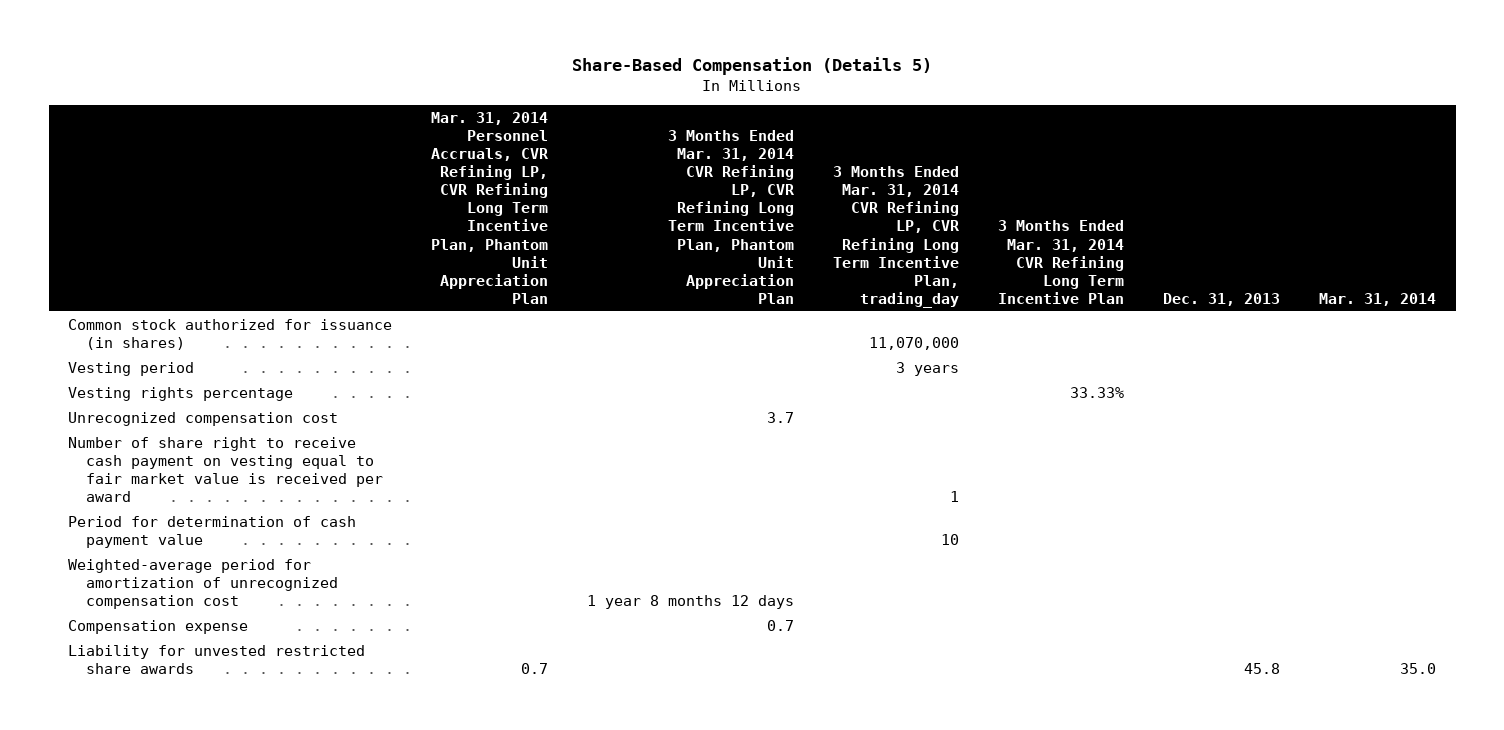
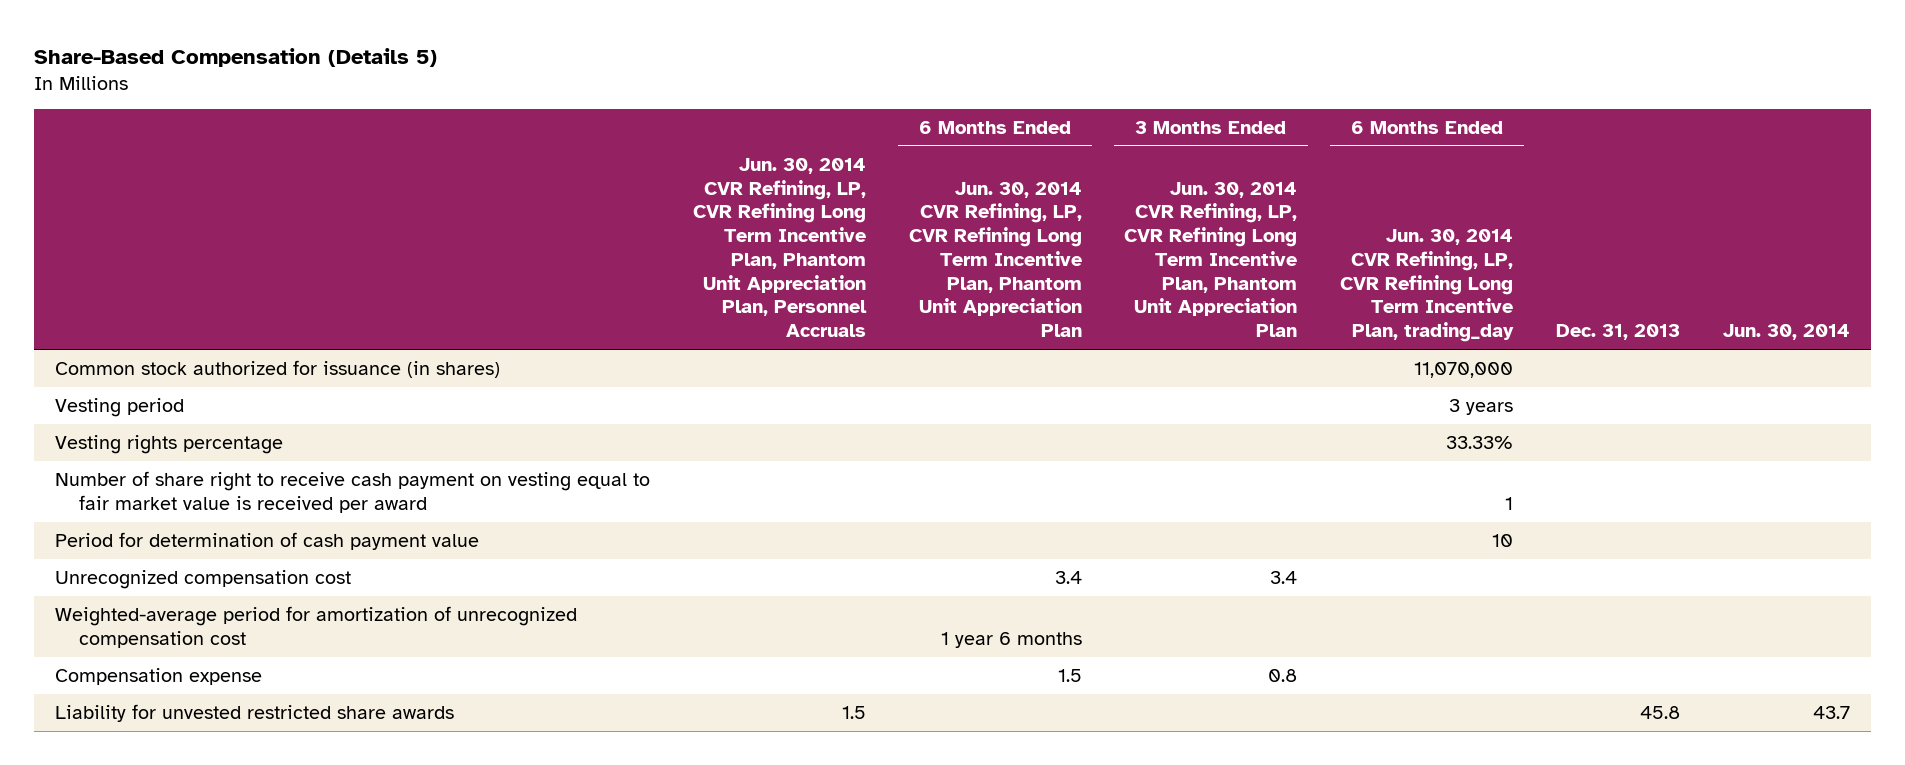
- | Mar. 31, 2014 Personnel Accruals, CVR Refining LP, CVR Refining Long Term Incentive Plan, Phantom Unit Appreciation Plan | 3 Months Ended Mar. 31, 2014 CVR Refining LP, CVR Refining Long Term Incentive Plan, Phantom Unit Appreciation Plan | 3 Months Ended Mar. 31, 2014 CVR Refining LP, CVR Refining Long Term Incentive Plan, trading_day | 3 Months Ended Mar. 31, 2014 CVR Refining Long Term Incentive Plan | Dec. 31, 2013 | Mar. 31, 2014
+ | Jun. 30, 2014 CVR Refining, LP, CVR Refining Long Term Incentive Plan, Phantom Unit Appreciation Plan, Personnel Accruals | 6 Months Ended Jun. 30, 2014 CVR Refining, LP, CVR Refining Long Term Incentive Plan, Phantom Unit Appreciation Plan | 3 Months Ended Jun. 30, 2014 CVR Refining, LP, CVR Refining Long Term Incentive Plan, Phantom Unit Appreciation Plan | 6 Months Ended Jun. 30, 2014 CVR Refining, LP, CVR Refining Long Term Incentive Plan, trading_day | Dec. 31, 2013 | Jun. 30, 2014
moved down: Unrecognized compensation cost | | 3.4 | 3.4 | | |

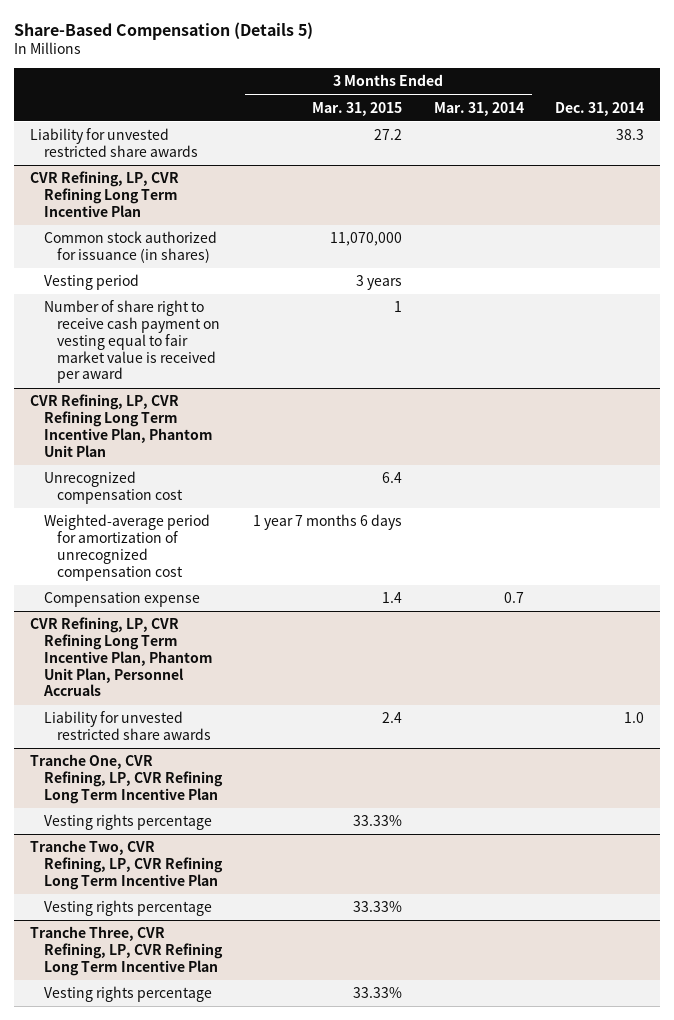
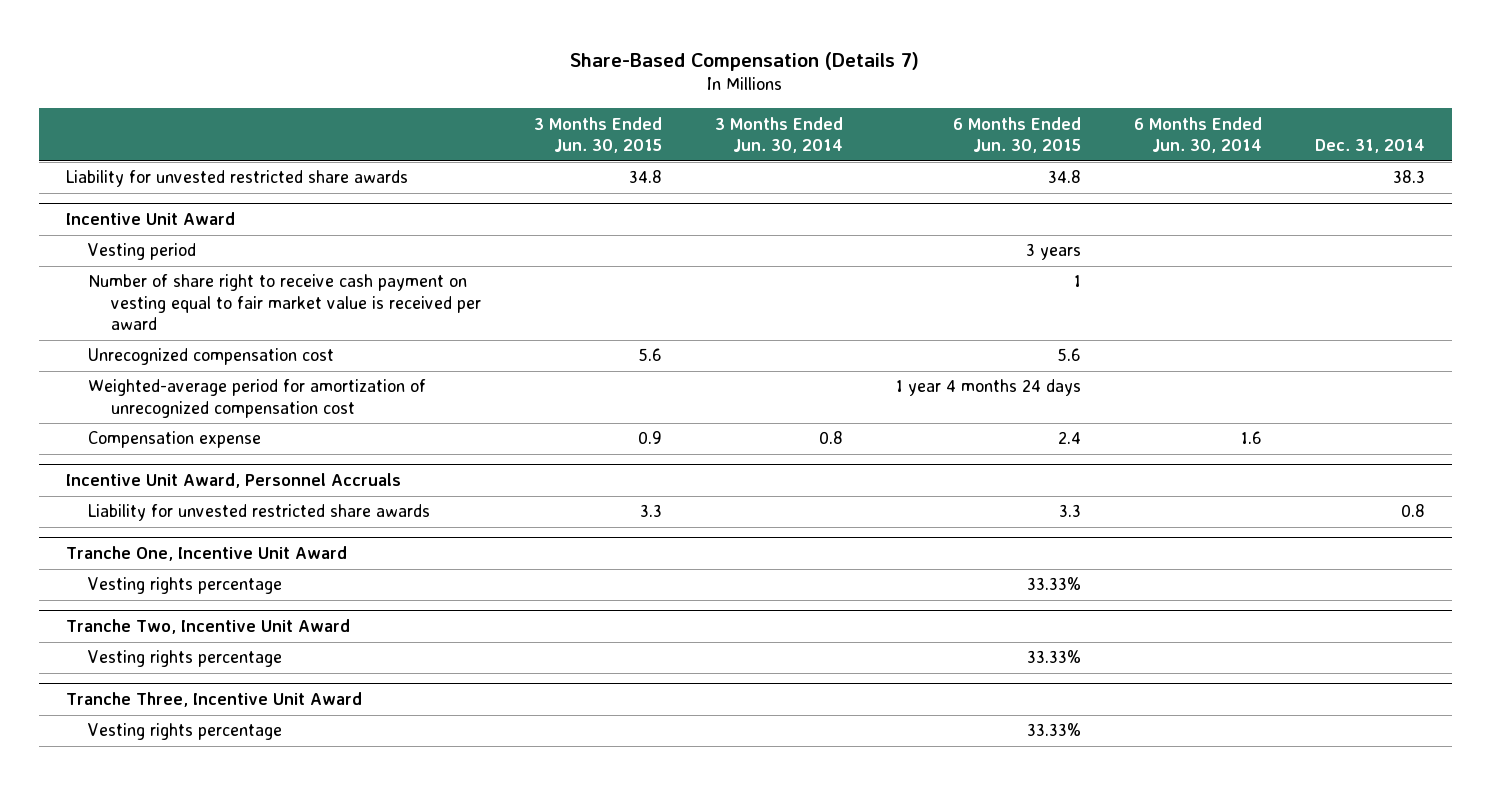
- Share-Based Compensation (Details 5)
+ Share-Based Compensation (Details 7)
- | 3 Months Ended Mar. 31, 2015 | 3 Months Ended Mar. 31, 2014 | Dec. 31, 2014
+ | 3 Months Ended Jun. 30, 2015 | 3 Months Ended Jun. 30, 2014 | 6 Months Ended Jun. 30, 2015 | 6 Months Ended Jun. 30, 2014 | Dec. 31, 2014
- CVR Refining, LP, CVR Refining Long Term Incentive Plan
- Common stock authorized for issuance (in shares) | 11,070,000 | |
- Vesting period | 3 years | |
- Number of share right to receive cash payment on vesting equal to fair market value is received per award | 1 | |
- CVR Refining, LP, CVR Refining Long Term Incentive Plan, Phantom Unit Plan
- Unrecognized compensation cost | 6.4 | |
- Weighted-average period for amortization of unrecognized compensation cost | 1 year 7 months 6 days | |
- Compensation expense | 1.4 | 0.7 |
- CVR Refining, LP, CVR Refining Long Term Incentive Plan, Phantom Unit Plan, Personnel Accruals
- Liability for unvested restricted share awards | 2.4 | | 1.0
- Tranche One, CVR Refining, LP, CVR Refining Long Term Incentive Plan
- Vesting rights percentage | 33.33% | |
- Tranche Two, CVR Refining, LP, CVR Refining Long Term Incentive Plan
- Vesting rights percentage | 33.33% | |
- Tranche Three, CVR Refining, LP, CVR Refining Long Term Incentive Plan
- Vesting rights percentage | 33.33% | |
+ Incentive Unit Award
+ Vesting period | | | 3 years | |
+ Number of share right to receive cash payment on vesting equal to fair market value is received per award | | | 1 | |
+ Unrecognized compensation cost | 5.6 | | 5.6 | |
+ Weighted-average period for amortization of unrecognized compensation cost | | | 1 year 4 months 24 days | |
+ Compensation expense | 0.9 | 0.8 | 2.4 | 1.6 |
+ Incentive Unit Award, Personnel Accruals
+ Liability for unvested restricted share awards | 3.3 | | 3.3 | | 0.8
+ Tranche One, Incentive Unit Award
+ Vesting rights percentage | | | 33.33% | |
+ Tranche Two, Incentive Unit Award
+ Vesting rights percentage | | | 33.33% | |
+ Tranche Three, Incentive Unit Award
+ Vesting rights percentage | | | 33.33% | |

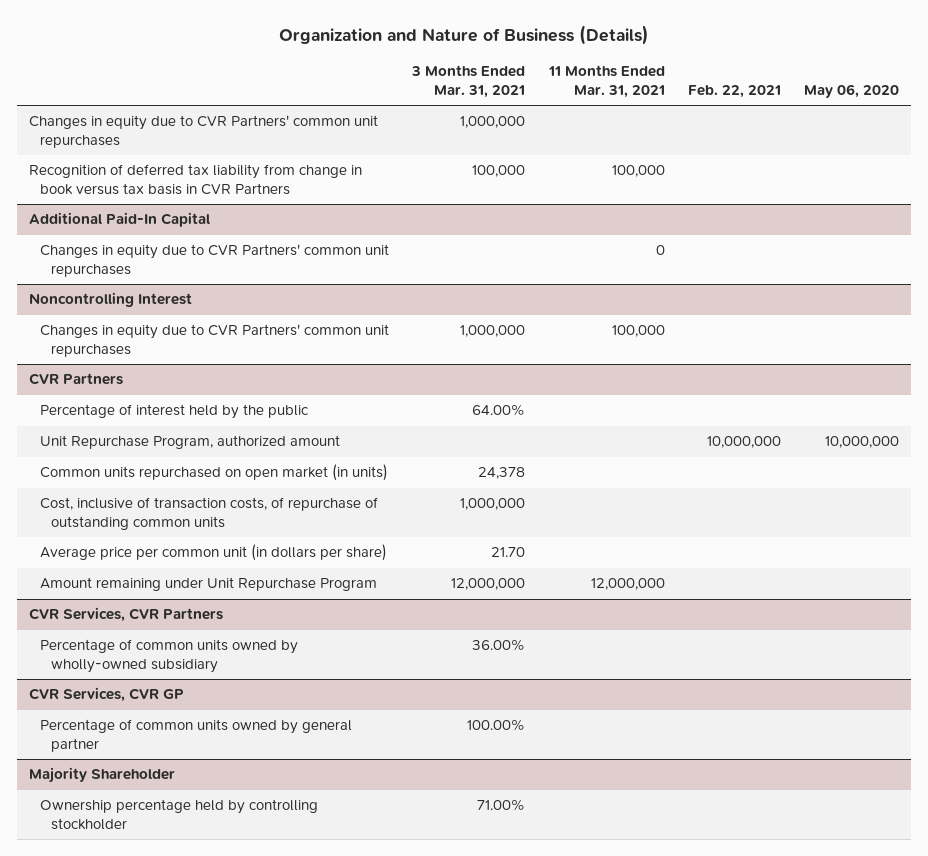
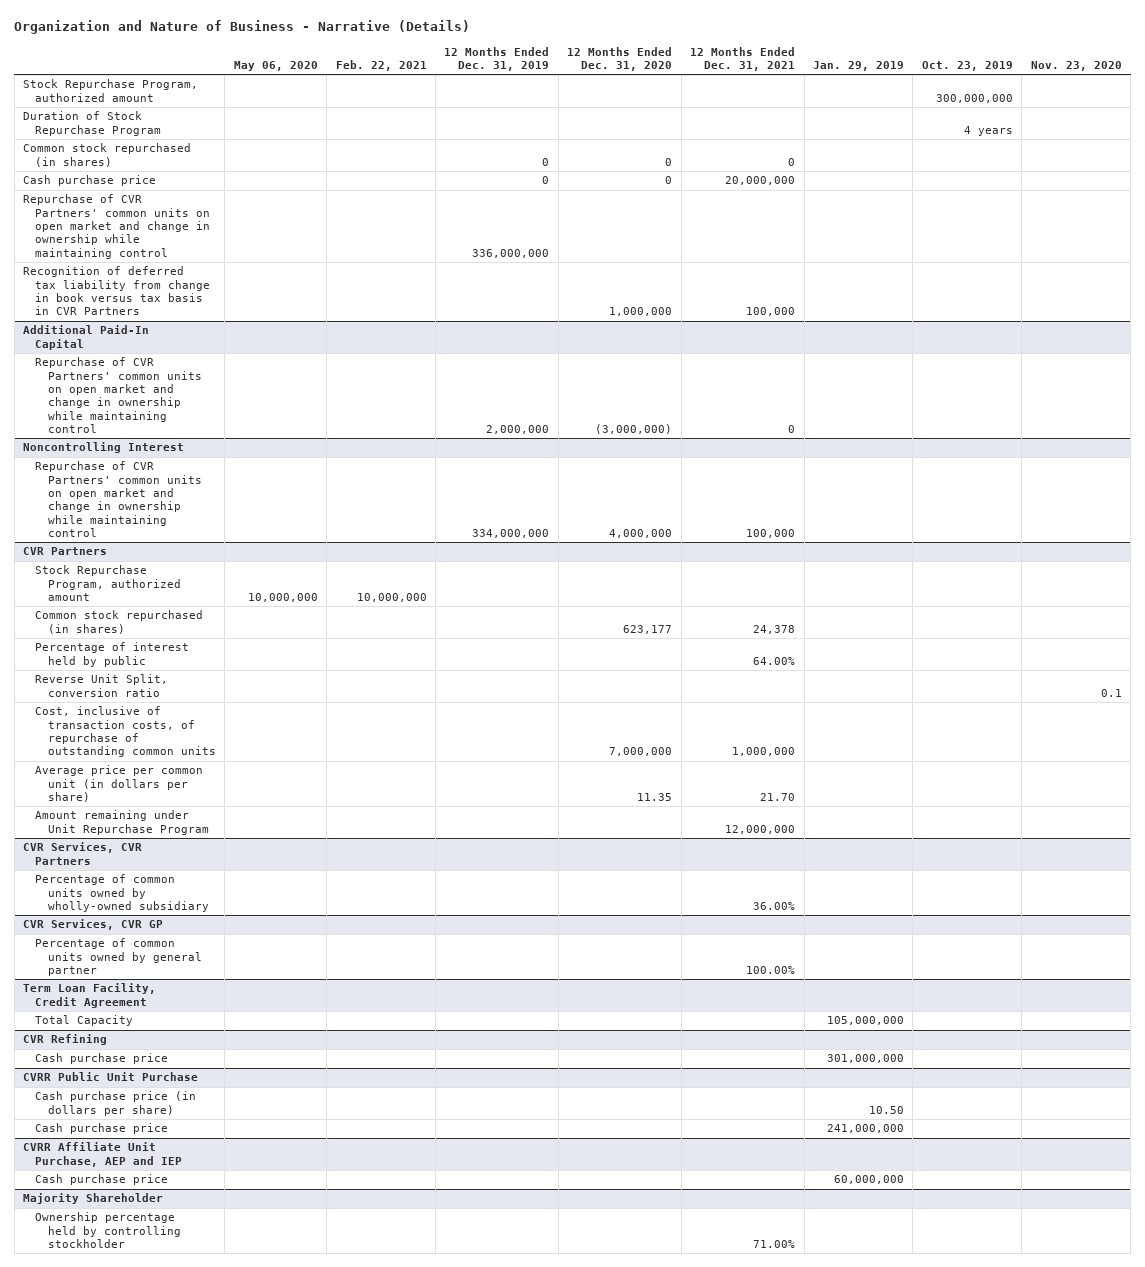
- Organization and Nature of Business (Details)
+ Organization and Nature of Business - Narrative (Details)
- | 3 Months Ended Mar. 31, 2021 | 11 Months Ended Mar. 31, 2021 | Feb. 22, 2021 | May 06, 2020
+ | May 06, 2020 | Feb. 22, 2021 | 12 Months Ended Dec. 31, 2019 | 12 Months Ended Dec. 31, 2020 | 12 Months Ended Dec. 31, 2021 | Jan. 29, 2019 | Oct. 23, 2019 | Nov. 23, 2020
- Changes in equity due to CVR Partners' common unit repurchases | 1,000,000 | | |
+ Stock Repurchase Program, authorized amount | | | | | | | 300,000,000 |
+ Duration of Stock Repurchase Program | | | | | | | 4 years |
+ Common stock repurchased (in shares) | | | 0 | 0 | 0 | | |
+ Cash purchase price | | | 0 | 0 | 20,000,000 | | |
+ Repurchase of CVR Partners' common units on open market and change in ownership while maintaining control | | | 336,000,000 | | | | |
@ Additional Paid-In Capital
- Changes in equity due to CVR Partners' common unit repurchases | | 0 | |
+ Repurchase of CVR Partners' common units on open market and change in ownership while maintaining control | | | 2,000,000 | (3,000,000) | 0 | | |
@ Noncontrolling Interest
- Changes in equity due to CVR Partners' common unit repurchases | 1,000,000 | 100,000 | |
+ Repurchase of CVR Partners' common units on open market and change in ownership while maintaining control | | | 334,000,000 | 4,000,000 | 100,000 | | |
@ CVR Partners
- Percentage of interest held by the public | 64.00% | | |
- Unit Repurchase Program, authorized amount | | | 10,000,000 | 10,000,000
- Common units repurchased on open market (in units) | 24,378 | | |
+ Stock Repurchase Program, authorized amount | 10,000,000 | 10,000,000 | | | | | |
+ Common stock repurchased (in shares) | | | | 623,177 | 24,378 | | |
+ Percentage of interest held by public | | | | | 64.00% | | |
+ Reverse Unit Split, conversion ratio | | | | | | | | 0.1
+ Term Loan Facility, Credit Agreement
+ Total Capacity | | | | | | 105,000,000 | |
+ CVR Refining
+ Cash purchase price | | | | | | 301,000,000 | |
+ CVRR Public Unit Purchase
+ Cash purchase price (in dollars per share) | | | | | | 10.50 | |
+ Cash purchase price | | | | | | 241,000,000 | |
+ CVRR Affiliate Unit Purchase, AEP and IEP
+ Cash purchase price | | | | | | 60,000,000 | |

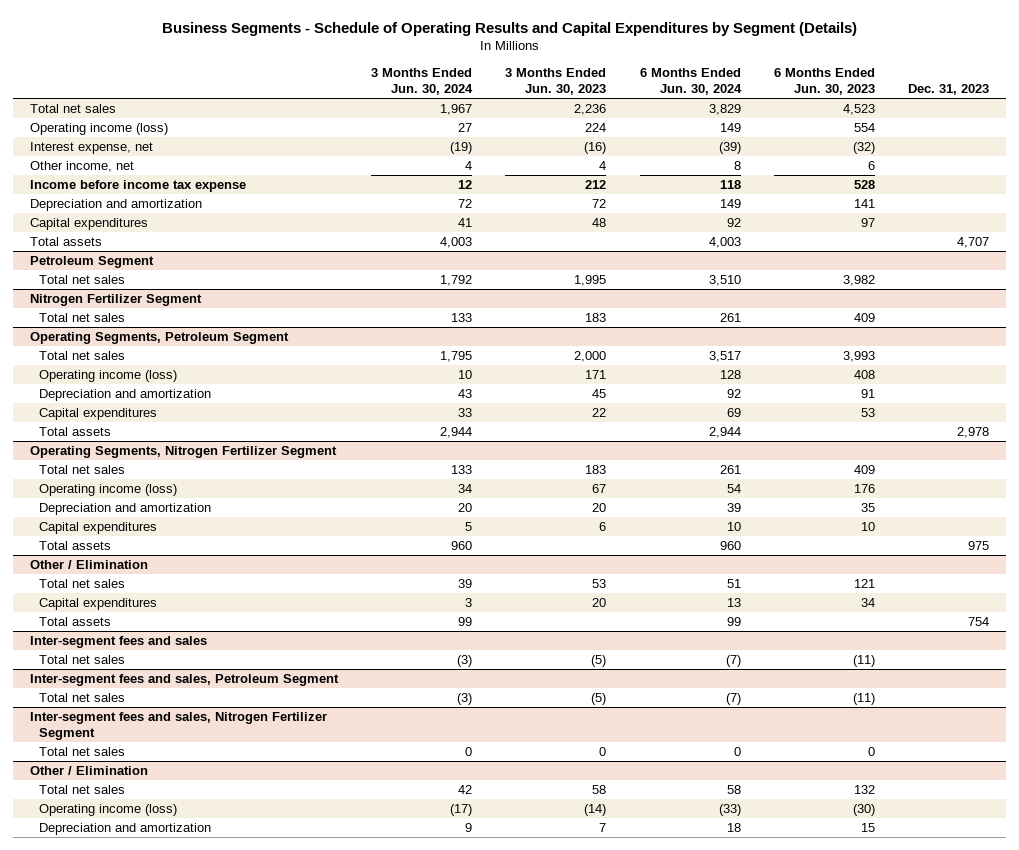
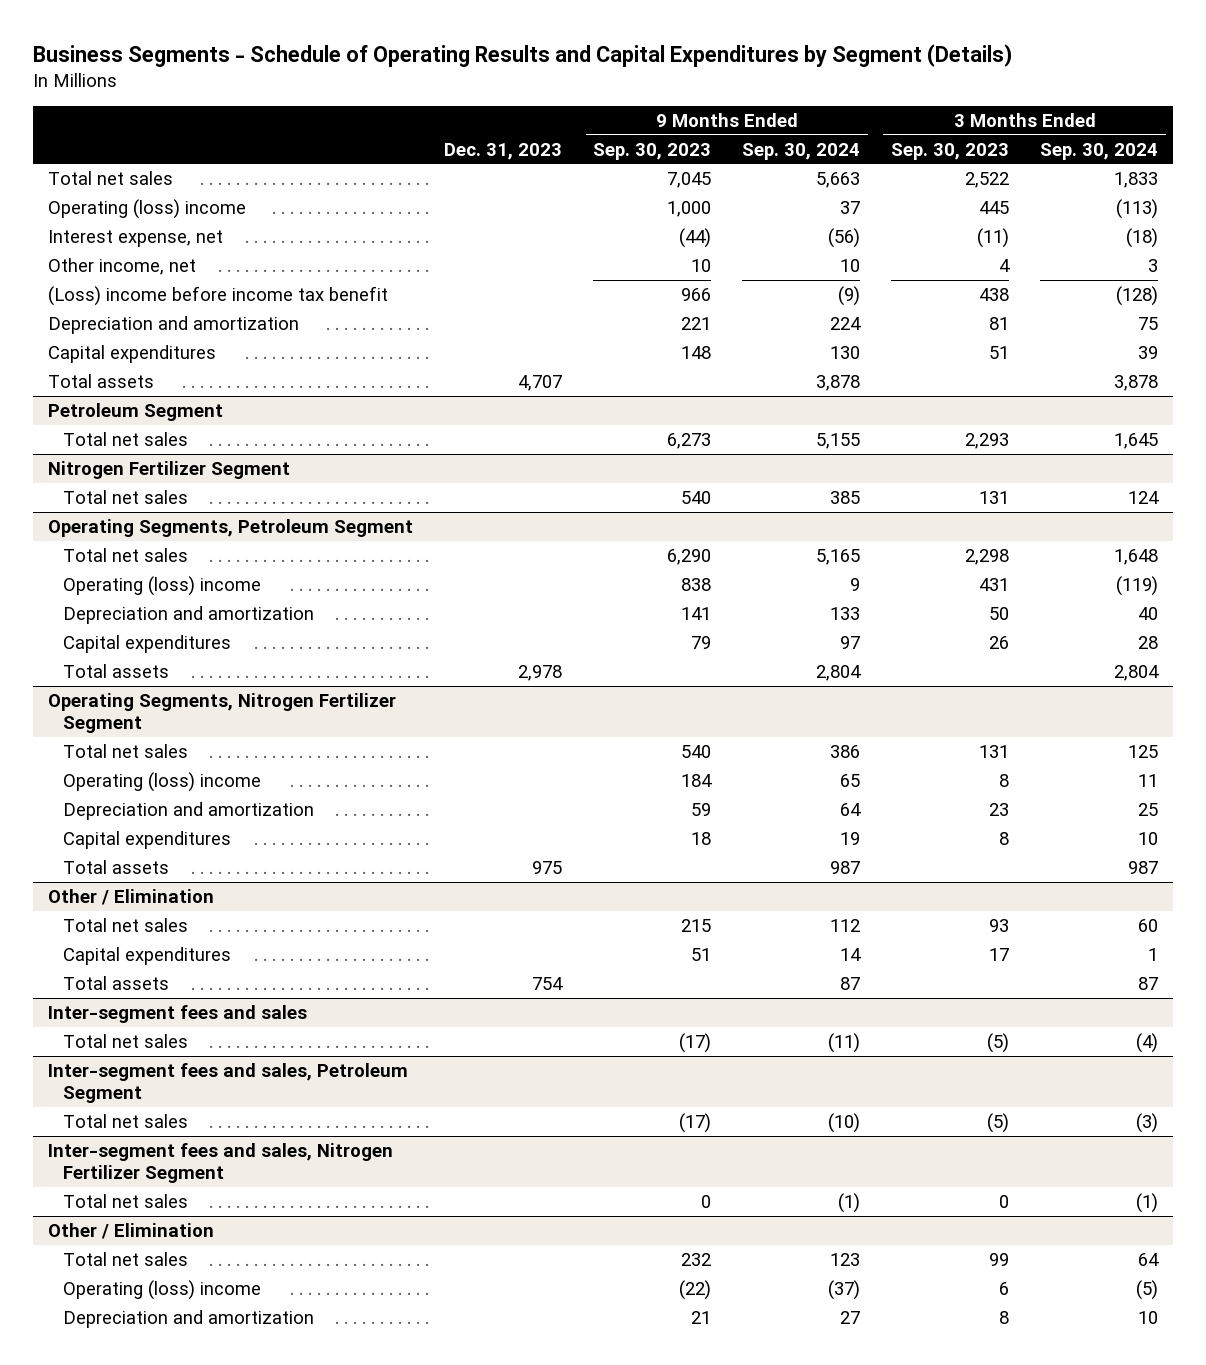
- | 3 Months Ended Jun. 30, 2024 | 3 Months Ended Jun. 30, 2023 | 6 Months Ended Jun. 30, 2024 | 6 Months Ended Jun. 30, 2023 | Dec. 31, 2023
+ | Dec. 31, 2023 | 9 Months Ended Sep. 30, 2023 | 9 Months Ended Sep. 30, 2024 | 3 Months Ended Sep. 30, 2023 | 3 Months Ended Sep. 30, 2024
- Operating income (loss) | 27 | 224 | 149 | 554 |
+ Operating (loss) income | | 1,000 | 37 | 445 | (113)
- Income before income tax expense | 12 | 212 | 118 | 528 |
+ (Loss) income before income tax benefit | | 966 | (9) | 438 | (128)
@ Operating Segments, Petroleum Segment
- Operating income (loss) | 10 | 171 | 128 | 408 |
+ Operating (loss) income | | 838 | 9 | 431 | (119)
@ Operating Segments, Nitrogen Fertilizer Segment
- Operating income (loss) | 34 | 67 | 54 | 176 |
+ Operating (loss) income | | 184 | 65 | 8 | 11
@ Other / Elimination
- Operating income (loss) | (17) | (14) | (33) | (30) |
+ Operating (loss) income | | (22) | (37) | 6 | (5)

